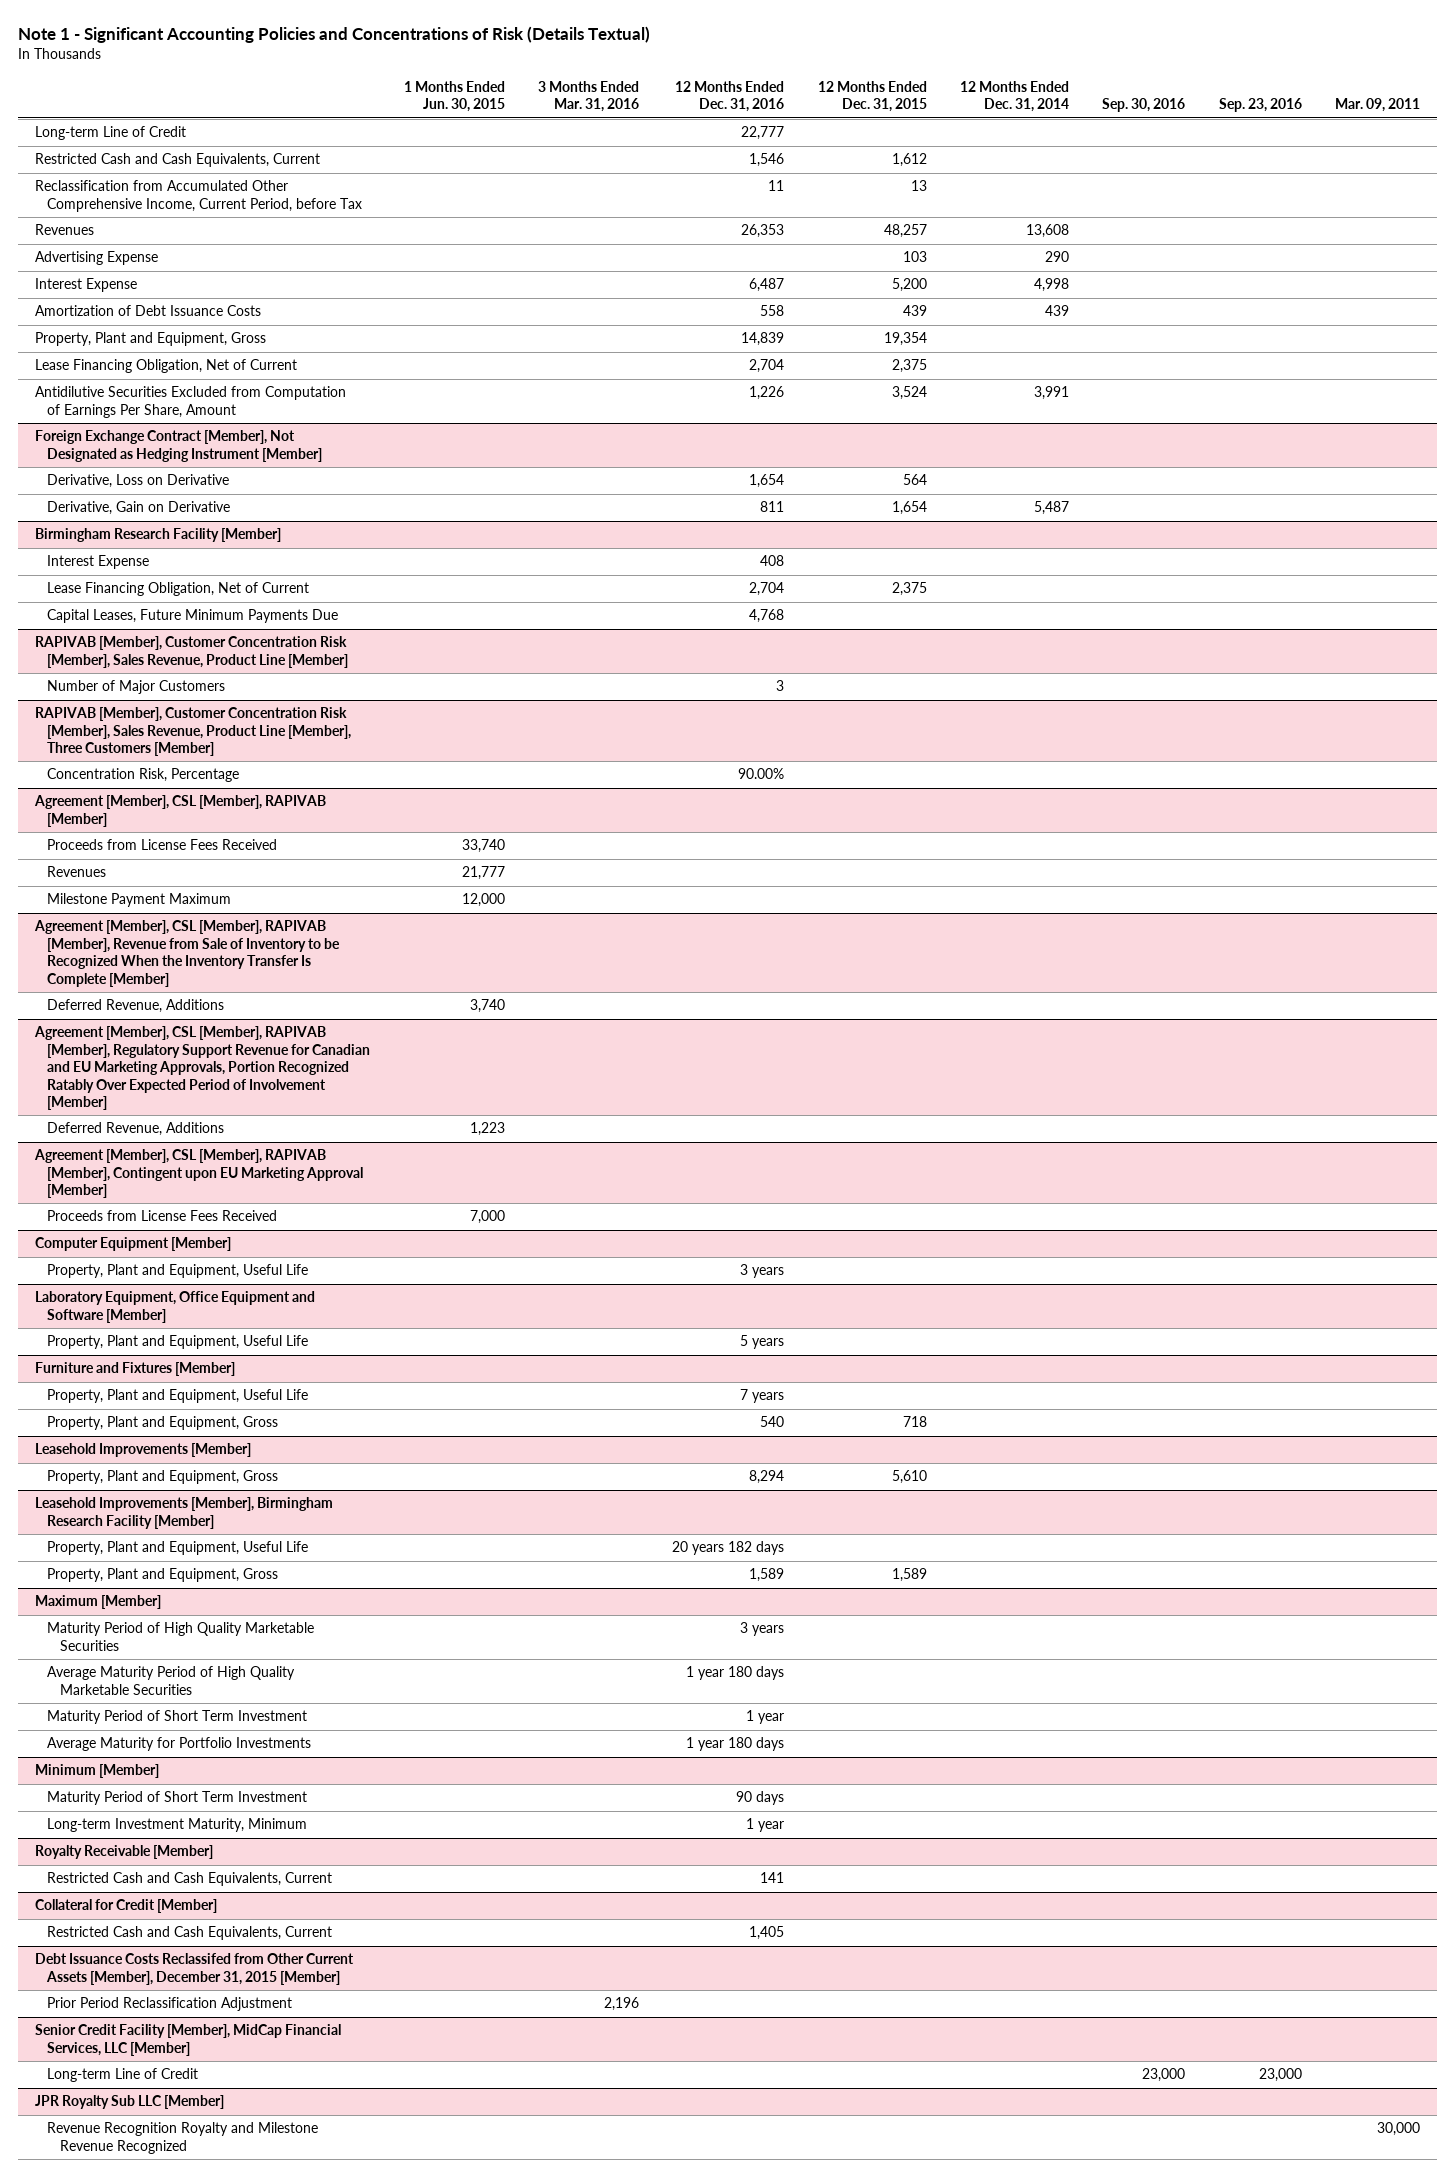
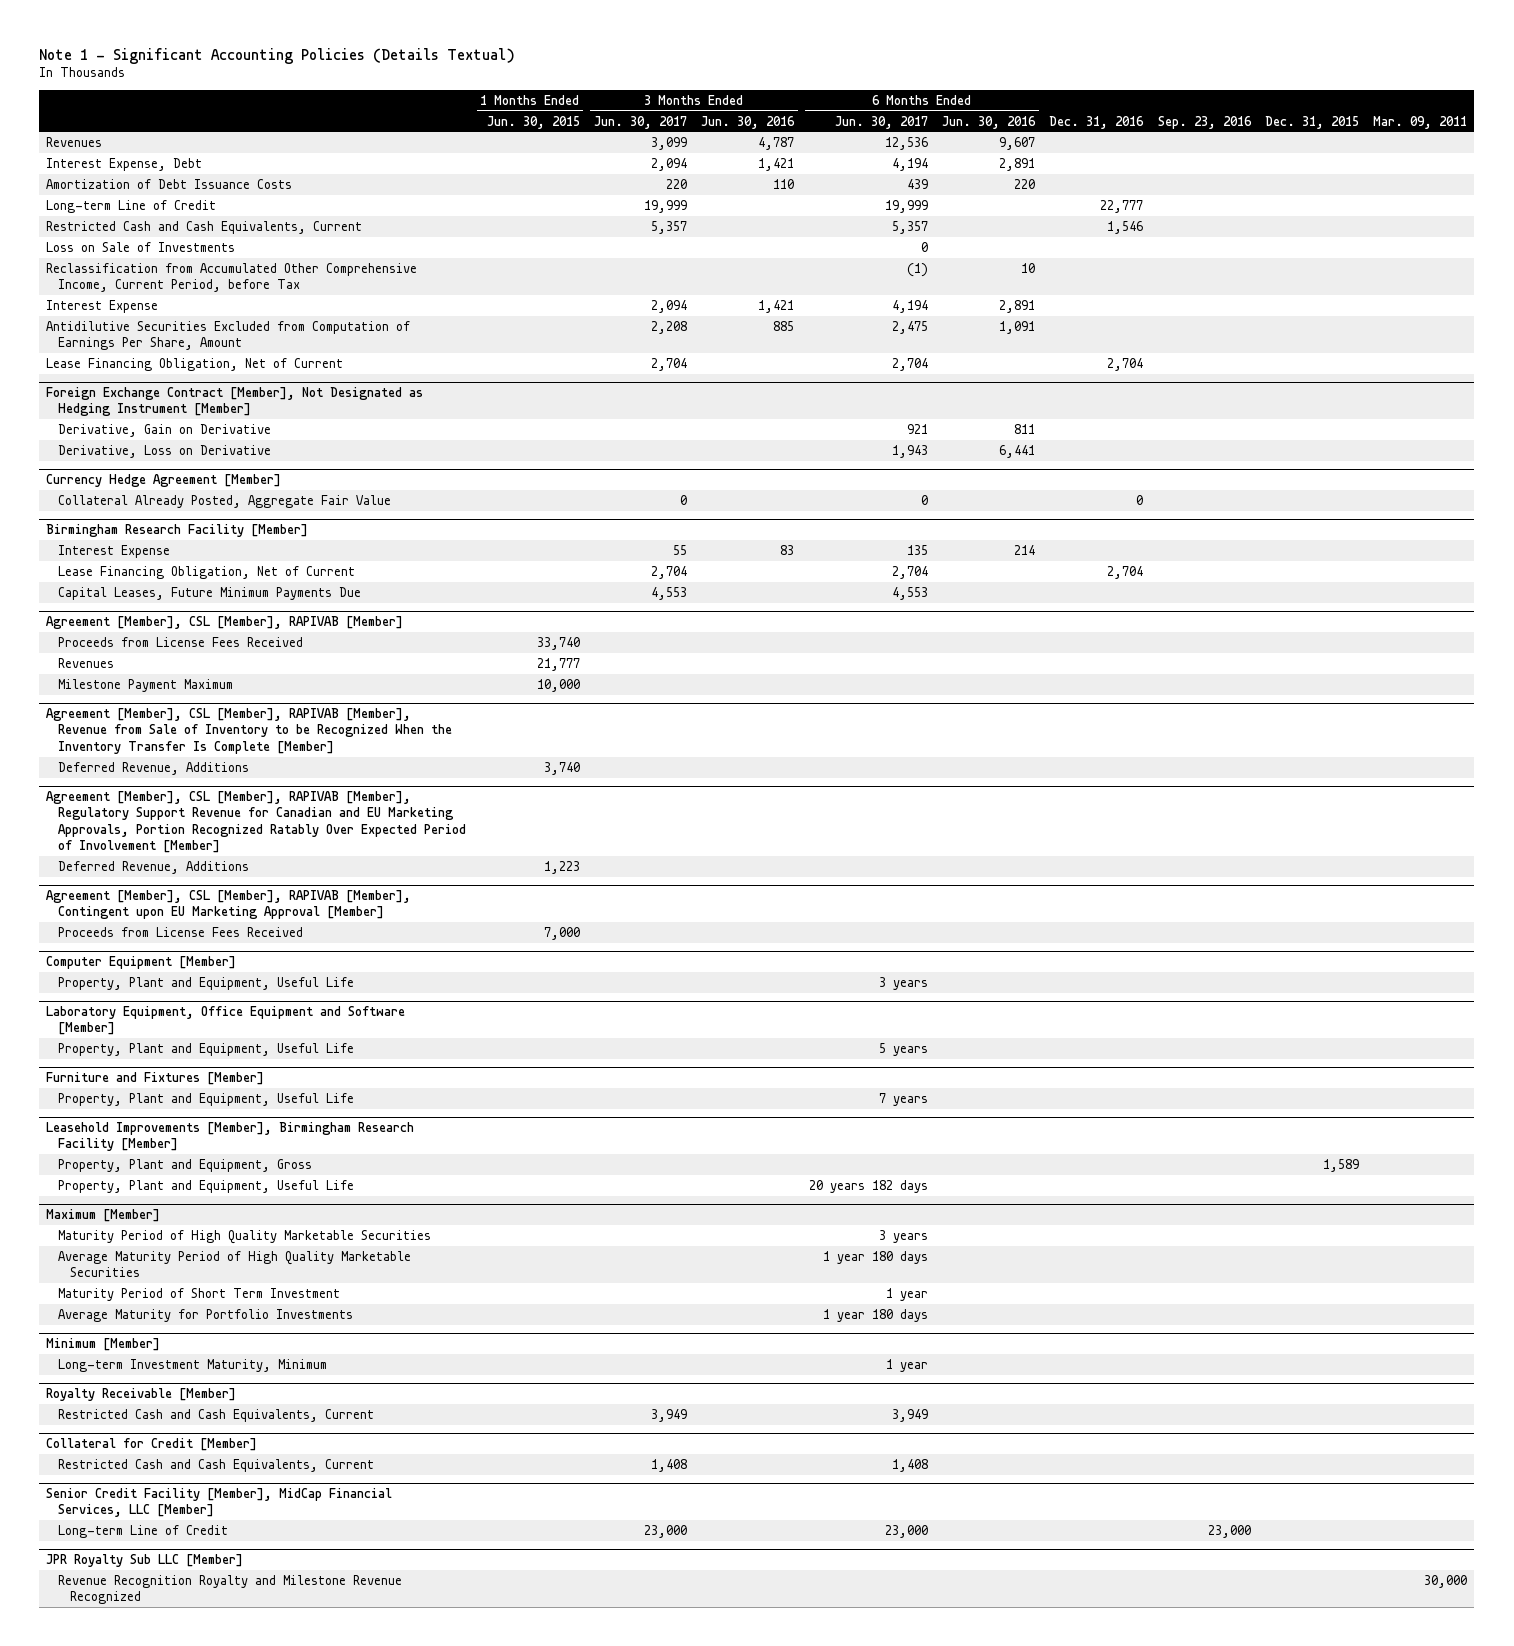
- Note 1 - Significant Accounting Policies and Concentrations of Risk (Details Textual)
+ Note 1 - Significant Accounting Policies (Details Textual)
- | 1 Months Ended Jun. 30, 2015 | 3 Months Ended Mar. 31, 2016 | 12 Months Ended Dec. 31, 2016 | 12 Months Ended Dec. 31, 2015 | 12 Months Ended Dec. 31, 2014 | Sep. 30, 2016 | Sep. 23, 2016 | Mar. 09, 2011
+ | 1 Months Ended Jun. 30, 2015 | 3 Months Ended Jun. 30, 2017 | 3 Months Ended Jun. 30, 2016 | 6 Months Ended Jun. 30, 2017 | 6 Months Ended Jun. 30, 2016 | Dec. 31, 2016 | Sep. 23, 2016 | Dec. 31, 2015 | Mar. 09, 2011
moved up: Revenues | | 3,099 | 4,787 | 12,536 | 9,607 | | | |
+ Interest Expense, Debt | | 2,094 | 1,421 | 4,194 | 2,891 | | | |
moved up: Amortization of Debt Issuance Costs | | 220 | 110 | 439 | 220 | | | |
+ Loss on Sale of Investments | | | | 0 | | | | |
- Advertising Expense | | | | 103 | 290 | | |
- Property, Plant and Equipment, Gross | | | 14,839 | 19,354 | | | |
moved down: Lease Financing Obligation, Net of Current | | 2,704 | | 2,704 | | 2,704 | | |
@ Foreign Exchange Contract [Member], Not Designated as Hedging Instrument [Member]
moved down: Derivative, Loss on Derivative | | | | 1,943 | 6,441 | | | |
+ Currency Hedge Agreement [Member]
+ Collateral Already Posted, Aggregate Fair Value | | 0 | | 0 | | 0 | | |
- RAPIVAB [Member], Customer Concentration Risk [Member], Sales Revenue, Product Line [Member]
- Number of Major Customers | | | 3 | | | | |
- RAPIVAB [Member], Customer Concentration Risk [Member], Sales Revenue, Product Line [Member], Three Customers [Member]
- Concentration Risk, Percentage | | | 90.00% | | | | |
@ Agreement [Member], CSL [Member], RAPIVAB [Member]
- Milestone Payment Maximum | 12,000 | | | | | | |
+ Milestone Payment Maximum | 10,000 | | | | | | | |
@ Furniture and Fixtures [Member]
- Property, Plant and Equipment, Gross | | | 540 | 718 | | | |
- Leasehold Improvements [Member]
- Property, Plant and Equipment, Gross | | | 8,294 | 5,610 | | | |
@ Leasehold Improvements [Member], Birmingham Research Facility [Member]
moved down: Property, Plant and Equipment, Useful Life | | | | 20 years 182 days | | | | |
@ Minimum [Member]
- Maturity Period of Short Term Investment | | | 90 days | | | | |
- Debt Issuance Costs Reclassifed from Other Current Assets [Member], December 31, 2015 [Member]
- Prior Period Reclassification Adjustment | | 2,196 | | | | | |

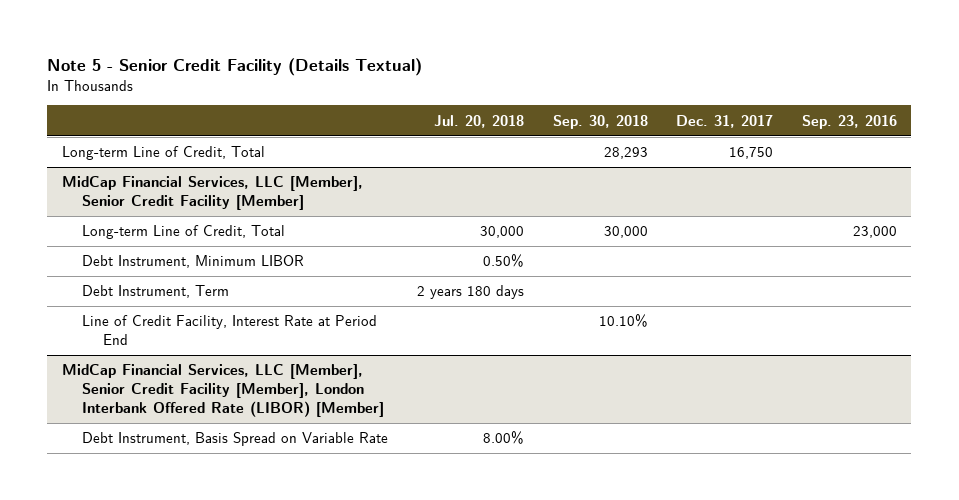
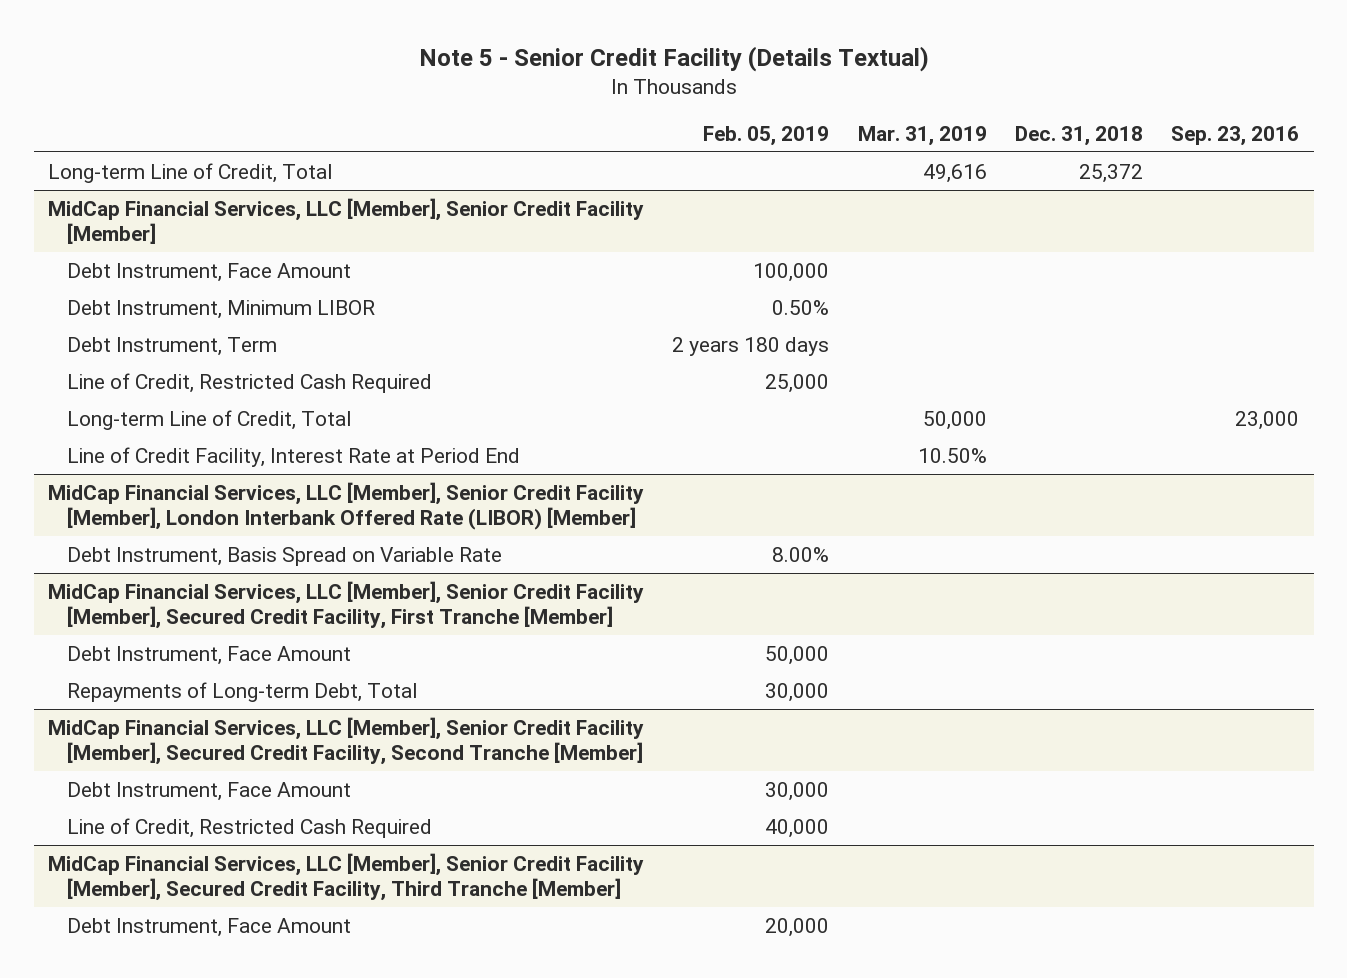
- | Jul. 20, 2018 | Sep. 30, 2018 | Dec. 31, 2017 | Sep. 23, 2016
+ | Feb. 05, 2019 | Mar. 31, 2019 | Dec. 31, 2018 | Sep. 23, 2016
@ MidCap Financial Services, LLC [Member], Senior Credit Facility [Member]
+ Debt Instrument, Face Amount | 100,000 | | |
+ Line of Credit, Restricted Cash Required | 25,000 | | |
moved down: Long-term Line of Credit, Total | | 50,000 | | 23,000
+ MidCap Financial Services, LLC [Member], Senior Credit Facility [Member], Secured Credit Facility, First Tranche [Member]
+ Debt Instrument, Face Amount | 50,000 | | |
+ Repayments of Long-term Debt, Total | 30,000 | | |
+ MidCap Financial Services, LLC [Member], Senior Credit Facility [Member], Secured Credit Facility, Second Tranche [Member]
+ Debt Instrument, Face Amount | 30,000 | | |
+ Line of Credit, Restricted Cash Required | 40,000 | | |
+ MidCap Financial Services, LLC [Member], Senior Credit Facility [Member], Secured Credit Facility, Third Tranche [Member]
+ Debt Instrument, Face Amount | 20,000 | | |

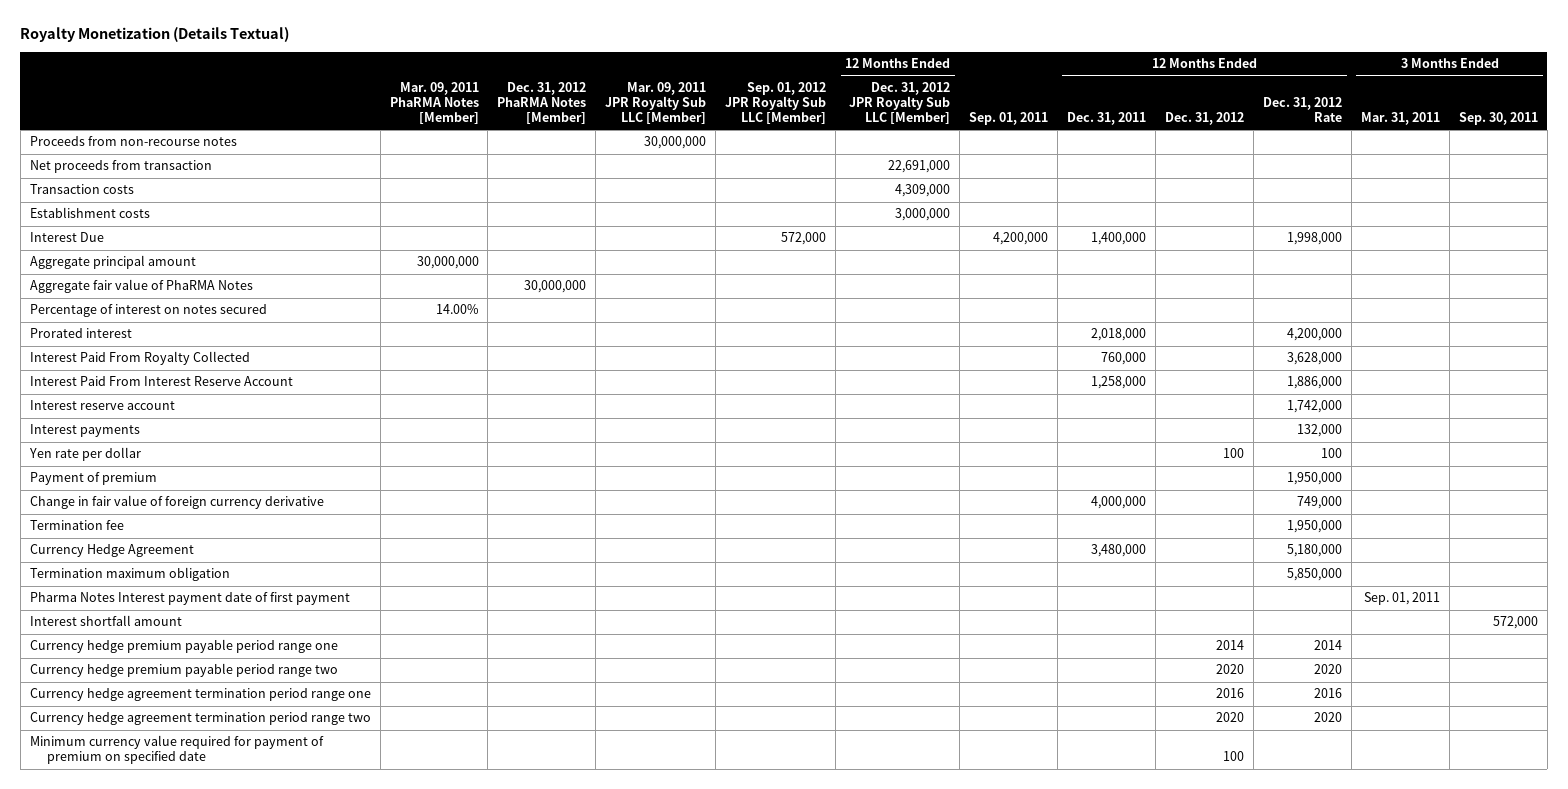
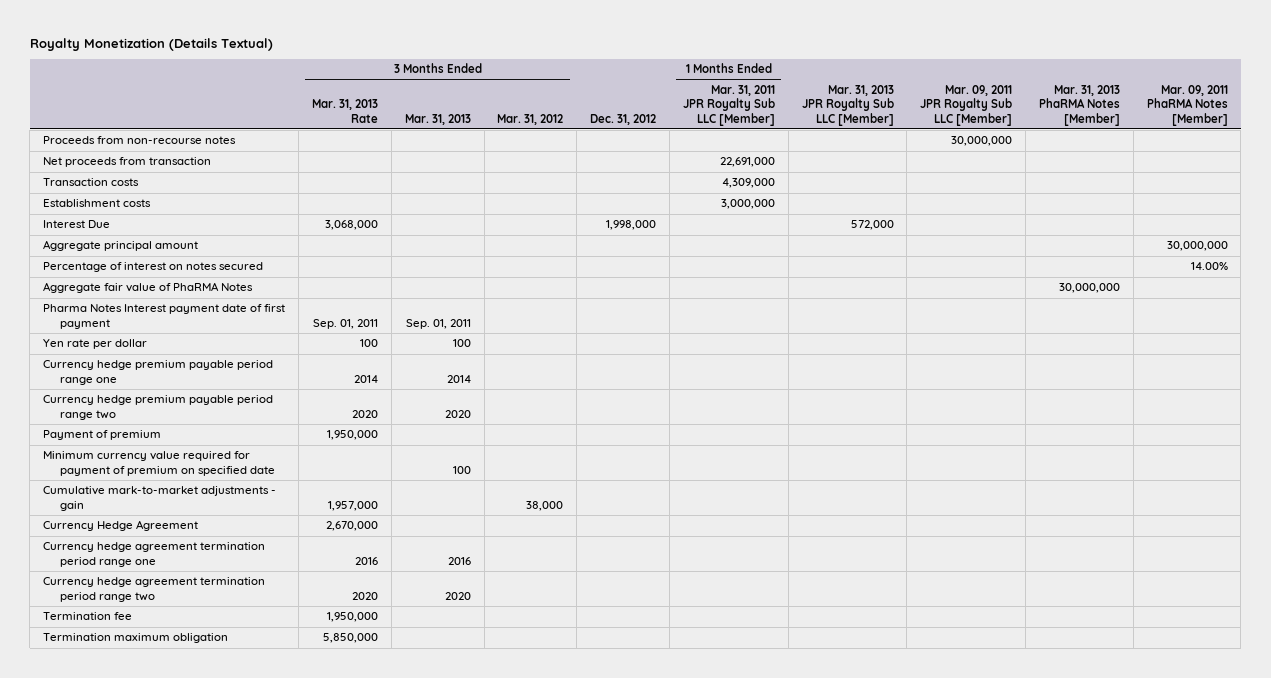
- | Mar. 09, 2011 PhaRMA Notes [Member] | Dec. 31, 2012 PhaRMA Notes [Member] | Mar. 09, 2011 JPR Royalty Sub LLC [Member] | Sep. 01, 2012 JPR Royalty Sub LLC [Member] | 12 Months Ended Dec. 31, 2012 JPR Royalty Sub LLC [Member] | Sep. 01, 2011 | 12 Months Ended Dec. 31, 2011 | 12 Months Ended Dec. 31, 2012 | 12 Months Ended Dec. 31, 2012 Rate | 3 Months Ended Mar. 31, 2011 | 3 Months Ended Sep. 30, 2011
+ | 3 Months Ended Mar. 31, 2013 Rate | 3 Months Ended Mar. 31, 2013 | 3 Months Ended Mar. 31, 2012 | Dec. 31, 2012 | 1 Months Ended Mar. 31, 2011 JPR Royalty Sub LLC [Member] | Mar. 31, 2013 JPR Royalty Sub LLC [Member] | Mar. 09, 2011 JPR Royalty Sub LLC [Member] | Mar. 31, 2013 PhaRMA Notes [Member] | Mar. 09, 2011 PhaRMA Notes [Member]
- Prorated interest | | | | | | | 2,018,000 | | 4,200,000 | |
- Interest Paid From Royalty Collected | | | | | | | 760,000 | | 3,628,000 | |
- Interest Paid From Interest Reserve Account | | | | | | | 1,258,000 | | 1,886,000 | |
- Interest reserve account | | | | | | | | | 1,742,000 | |
- Interest payments | | | | | | | | | 132,000 | |
- Change in fair value of foreign currency derivative | | | | | | | 4,000,000 | | 749,000 | |
moved down: Aggregate fair value of PhaRMA Notes | | | | | | | | 30,000,000 |
- Interest shortfall amount | | | | | | | | | | | 572,000
moved down: Yen rate per dollar | 100 | 100 | | | | | | |
moved down: Payment of premium | 1,950,000 | | | | | | | |
moved up: Minimum currency value required for payment of premium on specified date | | 100 | | | | | | |
+ Cumulative mark-to-market adjustments - gain | 1,957,000 | | 38,000 | | | | | |
moved down: Currency Hedge Agreement | 2,670,000 | | | | | | | |
moved down: Termination fee | 1,950,000 | | | | | | | |
moved down: Termination maximum obligation | 5,850,000 | | | | | | | |

